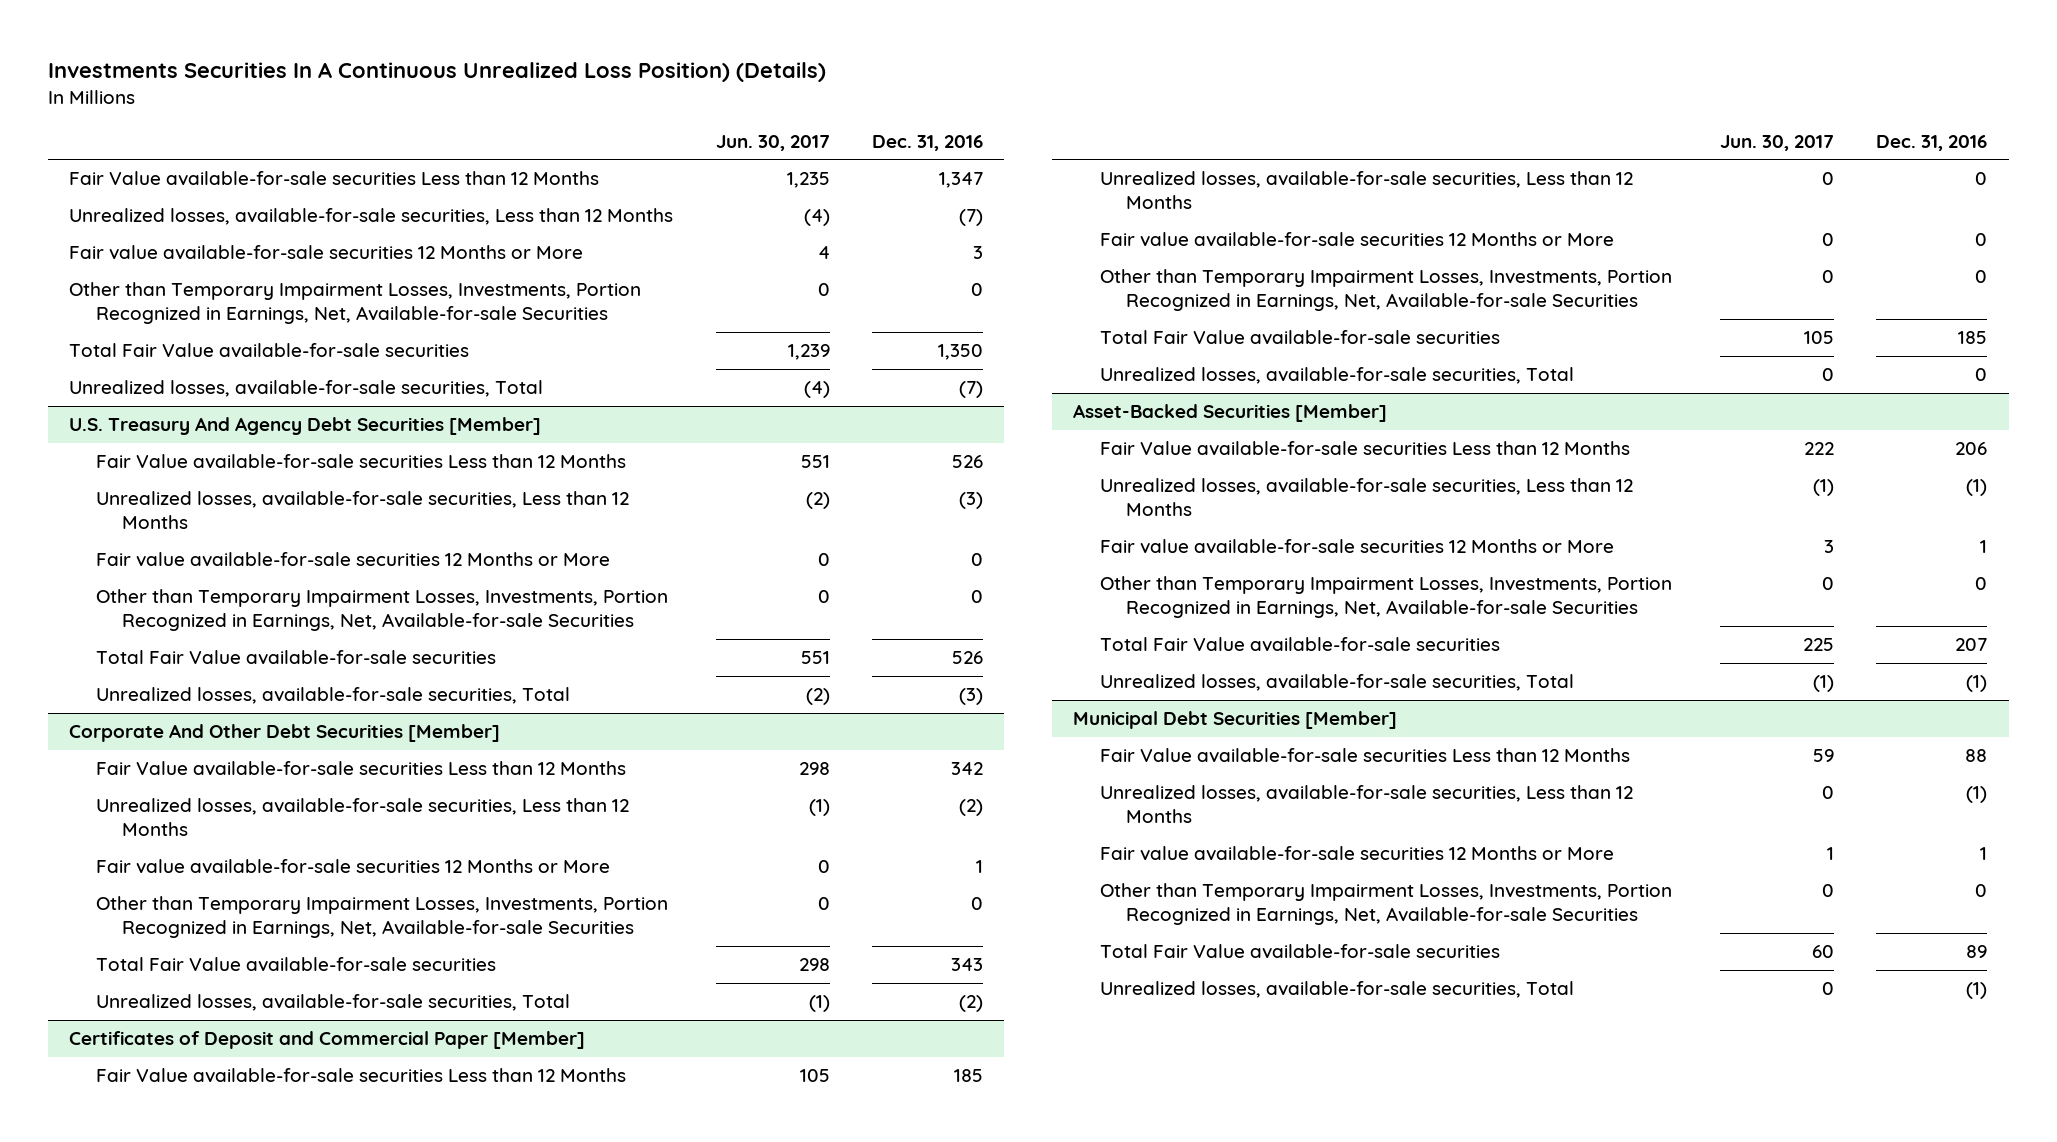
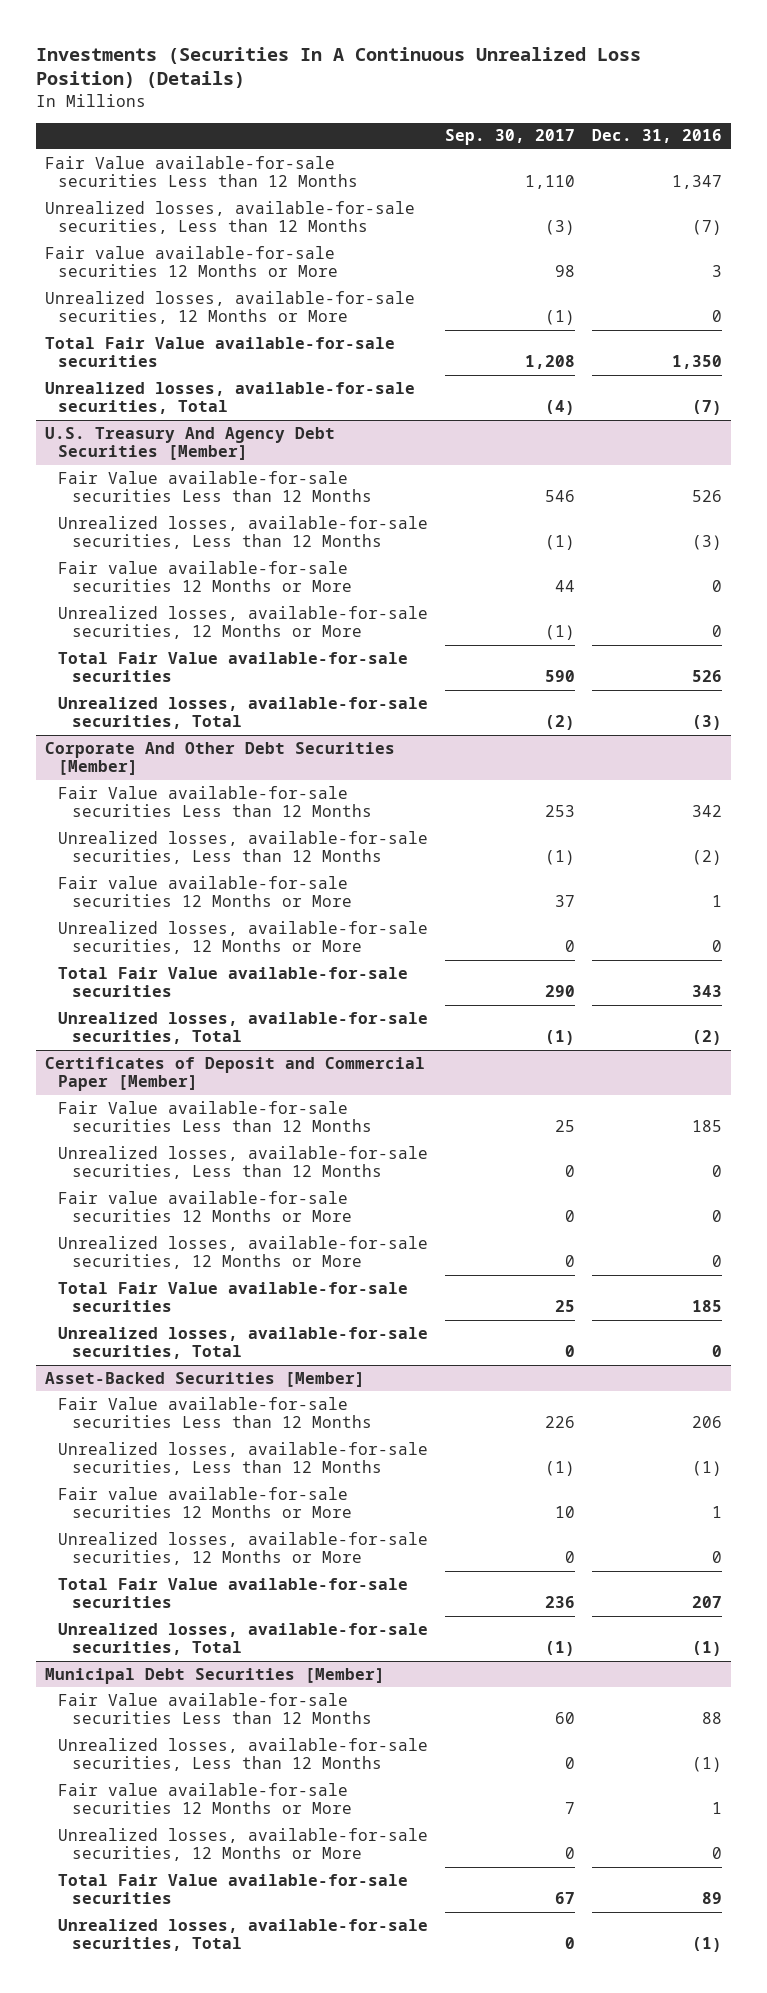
- Investments Securities In A Continuous Unrealized Loss Position) (Details)
+ Investments (Securities In A Continuous Unrealized Loss Position) (Details)
- | Jun. 30, 2017 | Dec. 31, 2016
+ | Sep. 30, 2017 | Dec. 31, 2016
- Other than Temporary Impairment Losses, Investments, Portion Recognized in Earnings, Net, Available-for-sale Securities | 0 | 0
+ Unrealized losses, available-for-sale securities, 12 Months or More | (1) | 0
@ U.S. Treasury And Agency Debt Securities [Member]
- Other than Temporary Impairment Losses, Investments, Portion Recognized in Earnings, Net, Available-for-sale Securities | 0 | 0
+ Unrealized losses, available-for-sale securities, 12 Months or More | (1) | 0
@ Corporate And Other Debt Securities [Member]
- Other than Temporary Impairment Losses, Investments, Portion Recognized in Earnings, Net, Available-for-sale Securities | 0 | 0
+ Unrealized losses, available-for-sale securities, 12 Months or More | 0 | 0
@ Certificates of Deposit and Commercial Paper [Member]
- Other than Temporary Impairment Losses, Investments, Portion Recognized in Earnings, Net, Available-for-sale Securities | 0 | 0
+ Unrealized losses, available-for-sale securities, 12 Months or More | 0 | 0
@ Asset-Backed Securities [Member]
- Other than Temporary Impairment Losses, Investments, Portion Recognized in Earnings, Net, Available-for-sale Securities | 0 | 0
+ Unrealized losses, available-for-sale securities, 12 Months or More | 0 | 0
@ Municipal Debt Securities [Member]
- Other than Temporary Impairment Losses, Investments, Portion Recognized in Earnings, Net, Available-for-sale Securities | 0 | 0
+ Unrealized losses, available-for-sale securities, 12 Months or More | 0 | 0

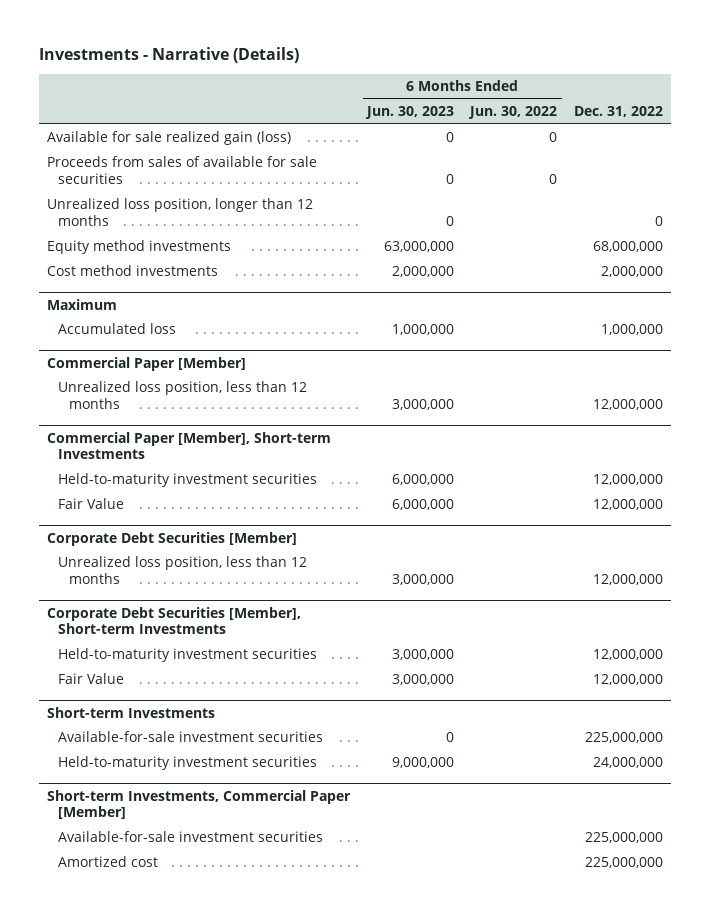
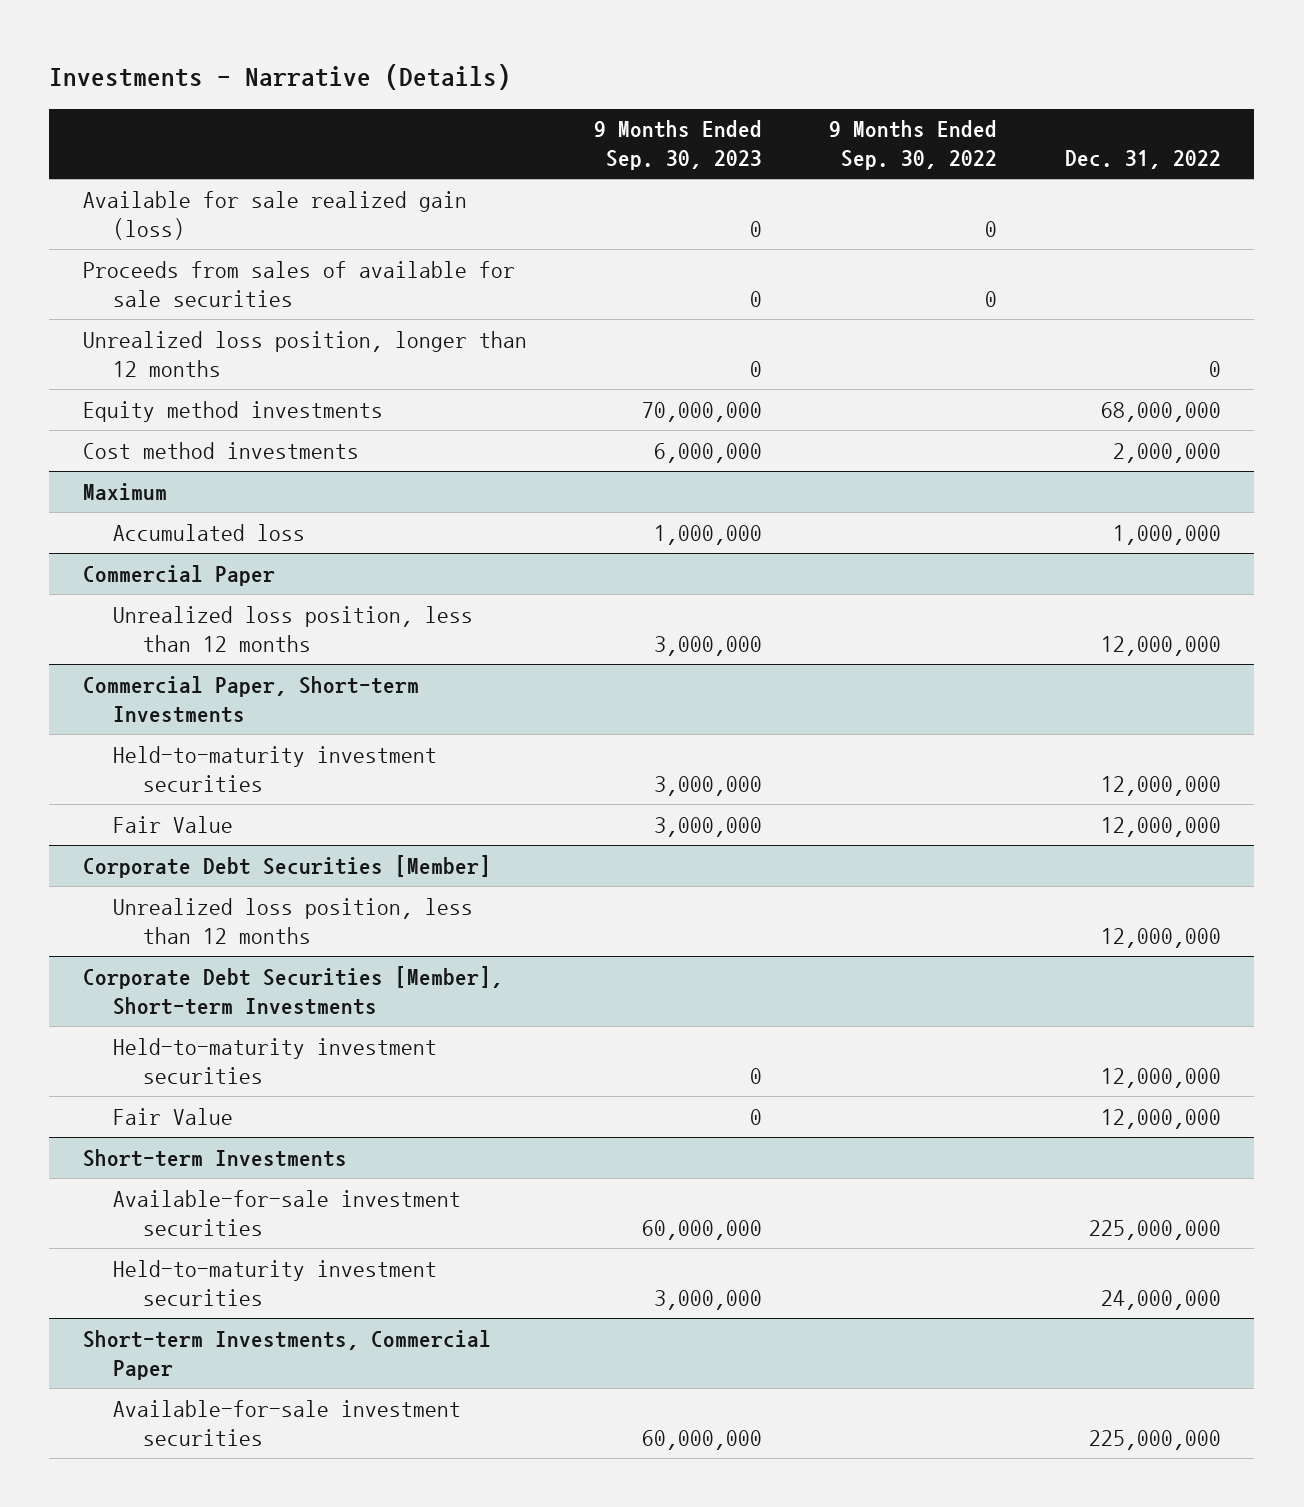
- | 6 Months Ended Jun. 30, 2023 | 6 Months Ended Jun. 30, 2022 | Dec. 31, 2022
+ | 9 Months Ended Sep. 30, 2023 | 9 Months Ended Sep. 30, 2022 | Dec. 31, 2022
- Commercial Paper [Member]
+ Commercial Paper
- Commercial Paper [Member], Short-term Investments
+ Commercial Paper, Short-term Investments
- Short-term Investments, Commercial Paper [Member]
+ Short-term Investments, Commercial Paper
- Amortized cost | | | 225,000,000

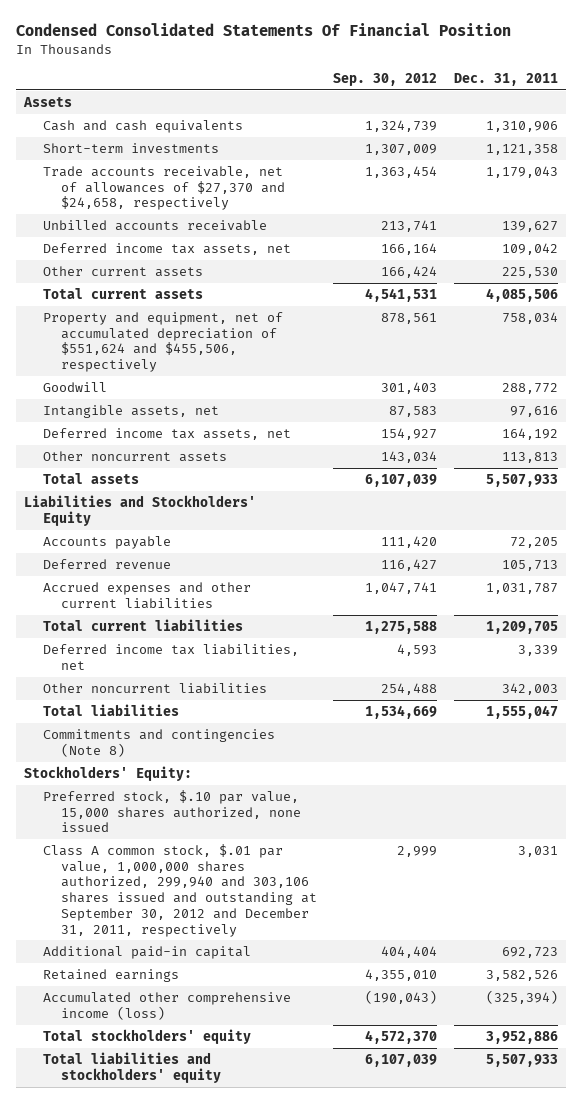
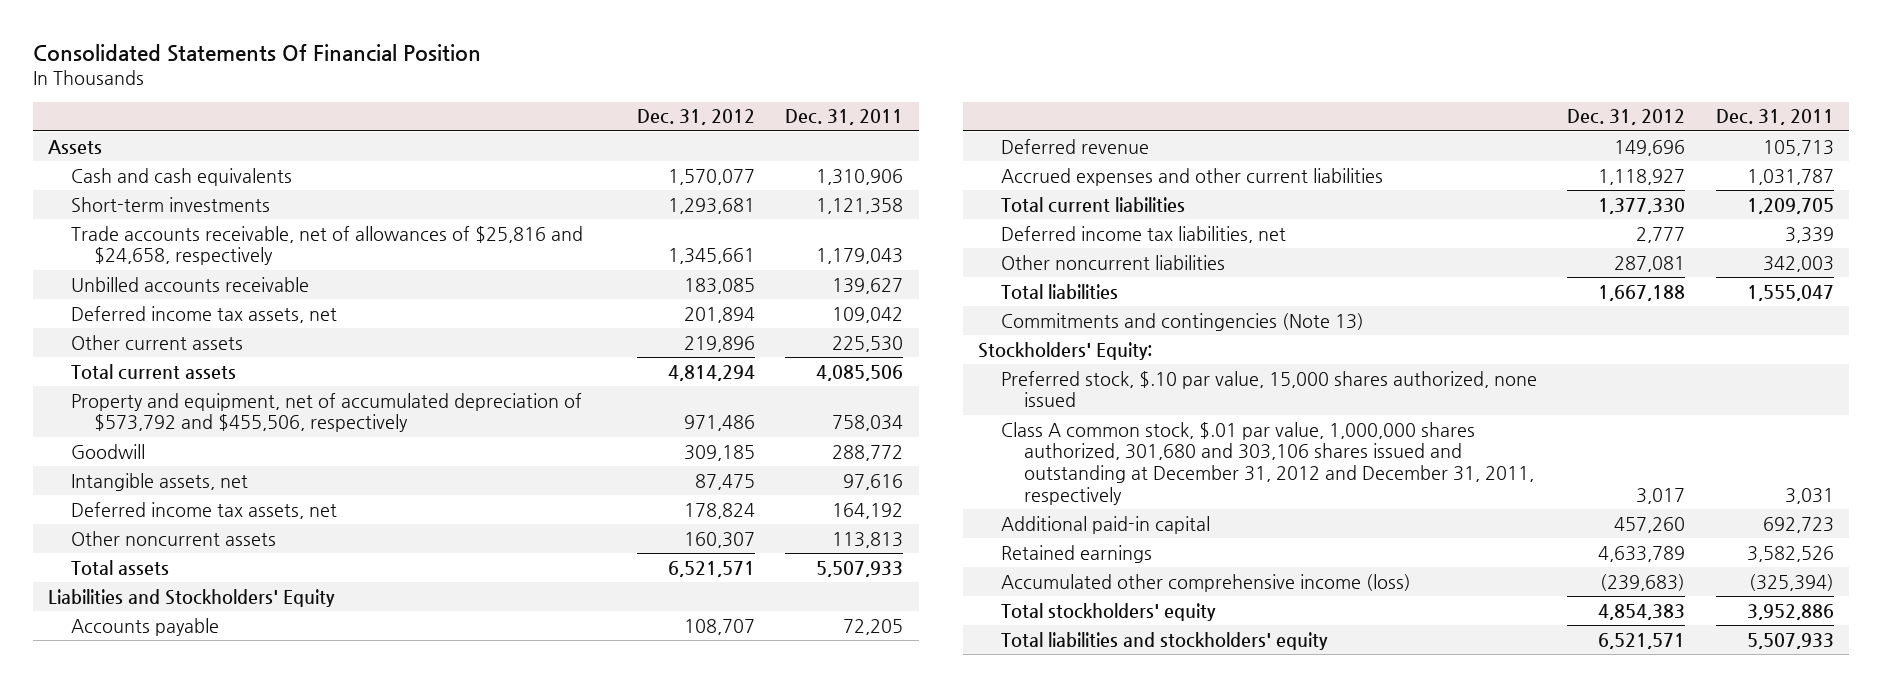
- Condensed Consolidated Statements Of Financial Position
+ Consolidated Statements Of Financial Position
- | Sep. 30, 2012 | Dec. 31, 2011
+ | Dec. 31, 2012 | Dec. 31, 2011
- Trade accounts receivable, net of allowances of $27,370 and $24,658, respectively | 1,363,454 | 1,179,043
+ Trade accounts receivable, net of allowances of $25,816 and $24,658, respectively | 1,345,661 | 1,179,043
- Property and equipment, net of accumulated depreciation of $551,624 and $455,506, respectively | 878,561 | 758,034
+ Property and equipment, net of accumulated depreciation of $573,792 and $455,506, respectively | 971,486 | 758,034
- Commitments and contingencies (Note 8)
+ Commitments and contingencies (Note 13)
- Class A common stock, $.01 par value, 1,000,000 shares authorized, 299,940 and 303,106 shares issued and outstanding at September 30, 2012 and December 31, 2011, respectively | 2,999 | 3,031
+ Class A common stock, $.01 par value, 1,000,000 shares authorized, 301,680 and 303,106 shares issued and outstanding at December 31, 2012 and December 31, 2011, respectively | 3,017 | 3,031

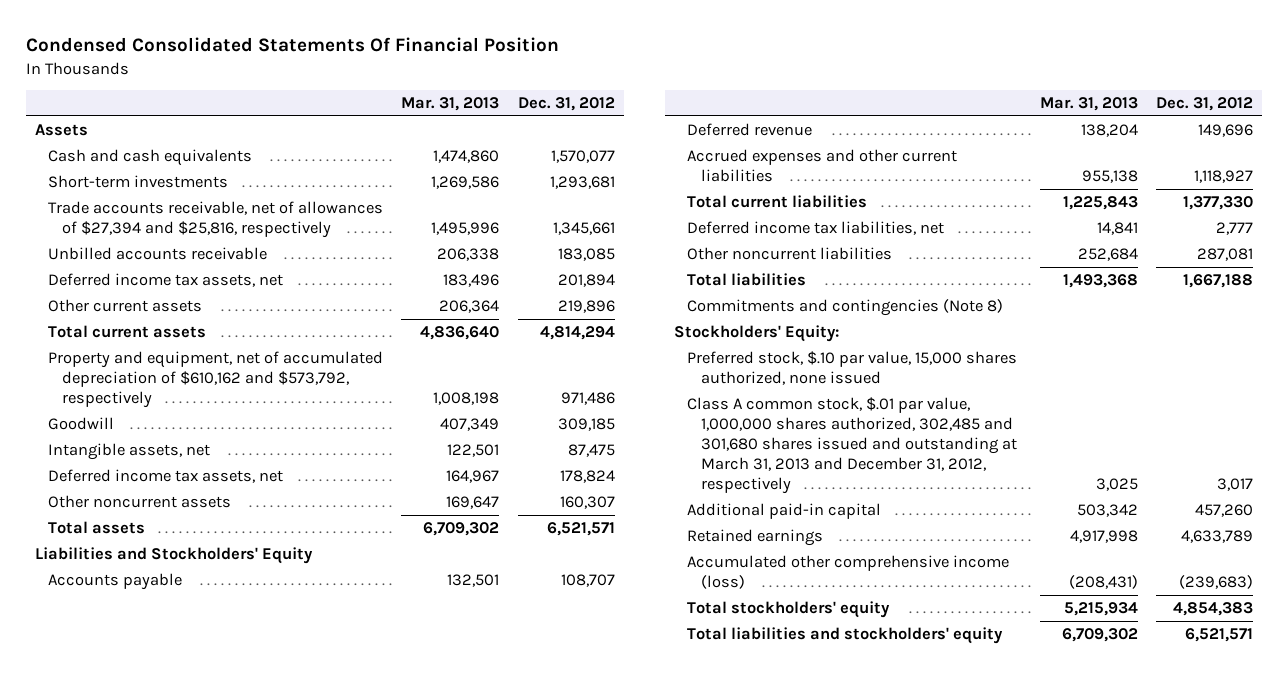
- Consolidated Statements Of Financial Position
+ Condensed Consolidated Statements Of Financial Position
- | Dec. 31, 2012 | Dec. 31, 2011
+ | Mar. 31, 2013 | Dec. 31, 2012
- Trade accounts receivable, net of allowances of $25,816 and $24,658, respectively | 1,345,661 | 1,179,043
+ Trade accounts receivable, net of allowances of $27,394 and $25,816, respectively | 1,495,996 | 1,345,661
- Property and equipment, net of accumulated depreciation of $573,792 and $455,506, respectively | 971,486 | 758,034
+ Property and equipment, net of accumulated depreciation of $610,162 and $573,792, respectively | 1,008,198 | 971,486
- Commitments and contingencies (Note 13)
+ Commitments and contingencies (Note 8)
- Class A common stock, $.01 par value, 1,000,000 shares authorized, 301,680 and 303,106 shares issued and outstanding at December 31, 2012 and December 31, 2011, respectively | 3,017 | 3,031
+ Class A common stock, $.01 par value, 1,000,000 shares authorized, 302,485 and 301,680 shares issued and outstanding at March 31, 2013 and December 31, 2012, respectively | 3,025 | 3,017

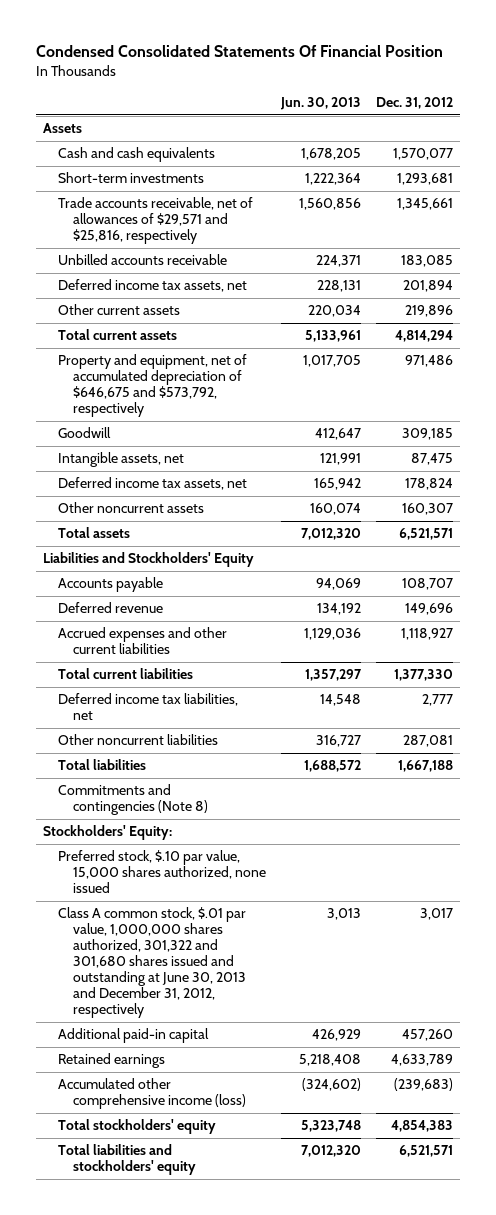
- | Mar. 31, 2013 | Dec. 31, 2012
+ | Jun. 30, 2013 | Dec. 31, 2012
- Trade accounts receivable, net of allowances of $27,394 and $25,816, respectively | 1,495,996 | 1,345,661
+ Trade accounts receivable, net of allowances of $29,571 and $25,816, respectively | 1,560,856 | 1,345,661
- Property and equipment, net of accumulated depreciation of $610,162 and $573,792, respectively | 1,008,198 | 971,486
+ Property and equipment, net of accumulated depreciation of $646,675 and $573,792, respectively | 1,017,705 | 971,486
- Class A common stock, $.01 par value, 1,000,000 shares authorized, 302,485 and 301,680 shares issued and outstanding at March 31, 2013 and December 31, 2012, respectively | 3,025 | 3,017
+ Class A common stock, $.01 par value, 1,000,000 shares authorized, 301,322 and 301,680 shares issued and outstanding at June 30, 2013 and December 31, 2012, respectively | 3,013 | 3,017

